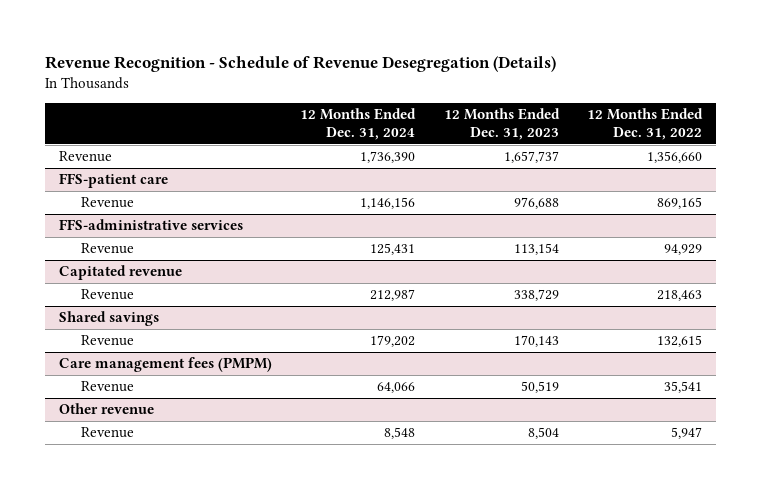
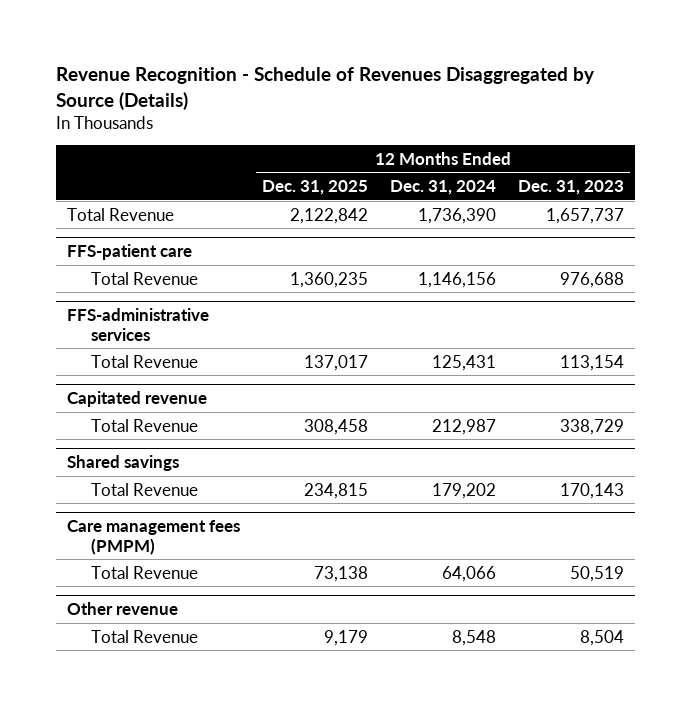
- Revenue Recognition - Schedule of Revenue Desegregation (Details)
+ Revenue Recognition - Schedule of Revenues Disaggregated by Source (Details)
- | 12 Months Ended Dec. 31, 2024 | 12 Months Ended Dec. 31, 2023 | 12 Months Ended Dec. 31, 2022
+ | 12 Months Ended Dec. 31, 2025 | 12 Months Ended Dec. 31, 2024 | 12 Months Ended Dec. 31, 2023
- Revenue | 1,736,390 | 1,657,737 | 1,356,660
+ Total Revenue | 2,122,842 | 1,736,390 | 1,657,737
@ FFS-patient care
- Revenue | 1,146,156 | 976,688 | 869,165
+ Total Revenue | 1,360,235 | 1,146,156 | 976,688
@ FFS-administrative services
- Revenue | 125,431 | 113,154 | 94,929
+ Total Revenue | 137,017 | 125,431 | 113,154
@ Capitated revenue
- Revenue | 212,987 | 338,729 | 218,463
+ Total Revenue | 308,458 | 212,987 | 338,729
@ Shared savings
- Revenue | 179,202 | 170,143 | 132,615
+ Total Revenue | 234,815 | 179,202 | 170,143
@ Care management fees (PMPM)
- Revenue | 64,066 | 50,519 | 35,541
+ Total Revenue | 73,138 | 64,066 | 50,519
@ Other revenue
- Revenue | 8,548 | 8,504 | 5,947
+ Total Revenue | 9,179 | 8,548 | 8,504

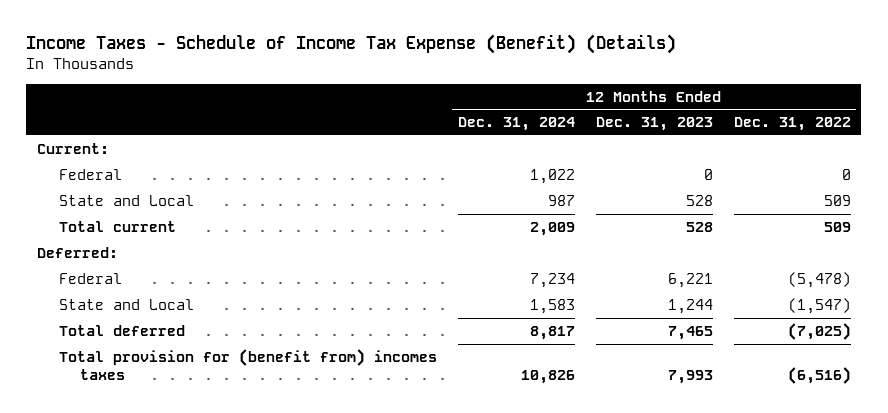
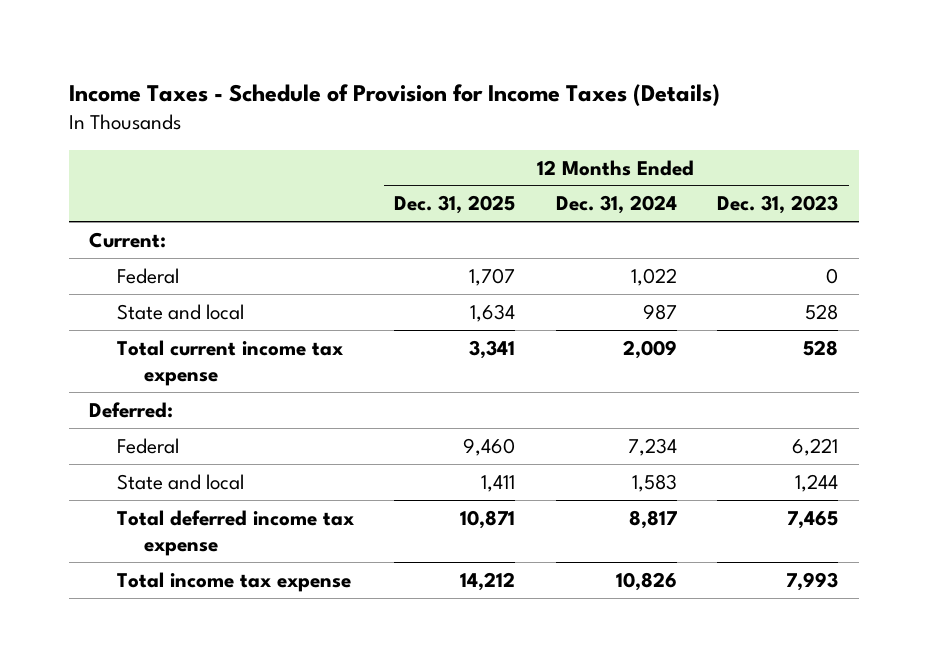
- Income Taxes - Schedule of Income Tax Expense (Benefit) (Details)
+ Income Taxes - Schedule of Provision for Income Taxes (Details)
- | 12 Months Ended Dec. 31, 2024 | 12 Months Ended Dec. 31, 2023 | 12 Months Ended Dec. 31, 2022
+ | 12 Months Ended Dec. 31, 2025 | 12 Months Ended Dec. 31, 2024 | 12 Months Ended Dec. 31, 2023
- State and Local | 987 | 528 | 509
- Total current | 2,009 | 528 | 509
+ State and local | 1,634 | 987 | 528
+ Total current income tax expense | 3,341 | 2,009 | 528
- State and Local | 1,583 | 1,244 | (1,547)
- Total deferred | 8,817 | 7,465 | (7,025)
- Total provision for (benefit from) incomes taxes | 10,826 | 7,993 | (6,516)
+ State and local | 1,411 | 1,583 | 1,244
+ Total deferred income tax expense | 10,871 | 8,817 | 7,465
+ Total income tax expense | 14,212 | 10,826 | 7,993

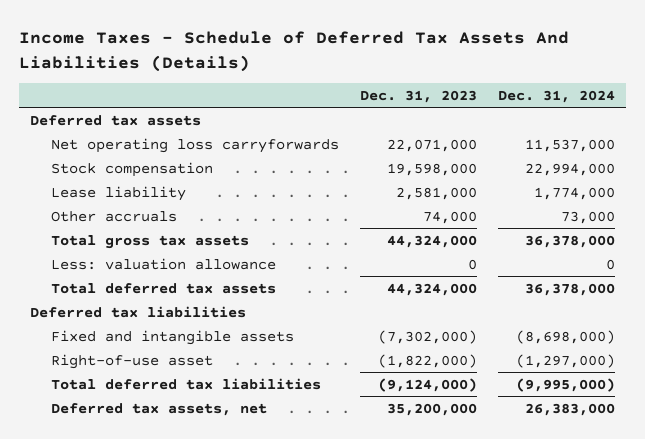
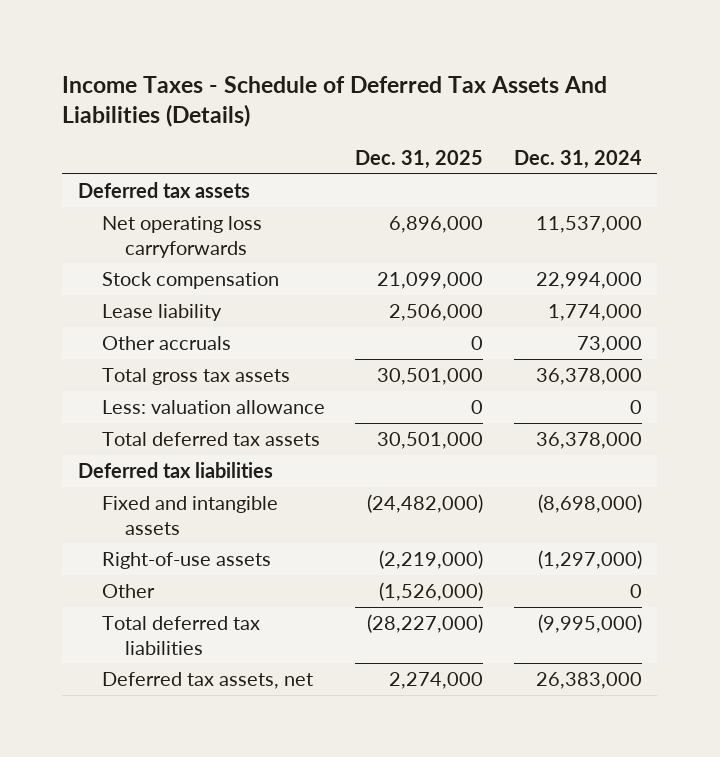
- | Dec. 31, 2023 | Dec. 31, 2024
+ | Dec. 31, 2025 | Dec. 31, 2024
- Right-of-use asset | (1,822,000) | (1,297,000)
+ Right-of-use assets | (2,219,000) | (1,297,000)
+ Other | (1,526,000) | 0

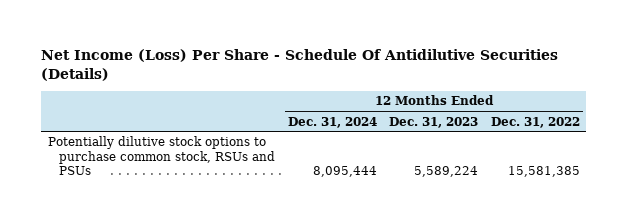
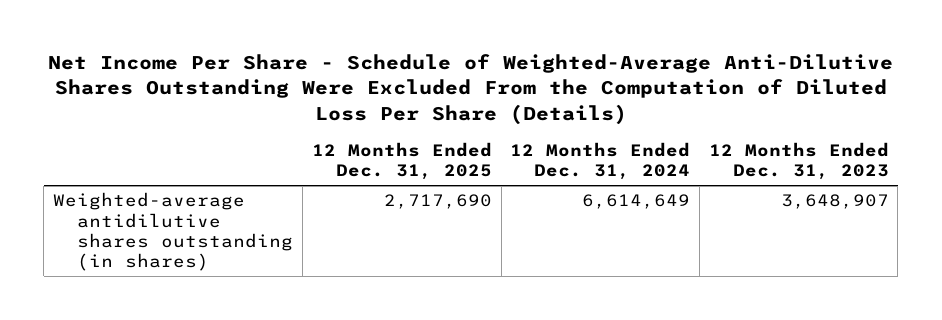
- Net Income (Loss) Per Share - Schedule Of Antidilutive Securities (Details)
+ Net Income Per Share - Schedule of Weighted-Average Anti-Dilutive Shares Outstanding Were Excluded From the Computation of Diluted Loss Per Share (Details)
- | 12 Months Ended Dec. 31, 2024 | 12 Months Ended Dec. 31, 2023 | 12 Months Ended Dec. 31, 2022
+ | 12 Months Ended Dec. 31, 2025 | 12 Months Ended Dec. 31, 2024 | 12 Months Ended Dec. 31, 2023
- Potentially dilutive stock options to purchase common stock, RSUs and PSUs | 8,095,444 | 5,589,224 | 15,581,385
+ Weighted-average antidilutive shares outstanding (in shares) | 2,717,690 | 6,614,649 | 3,648,907

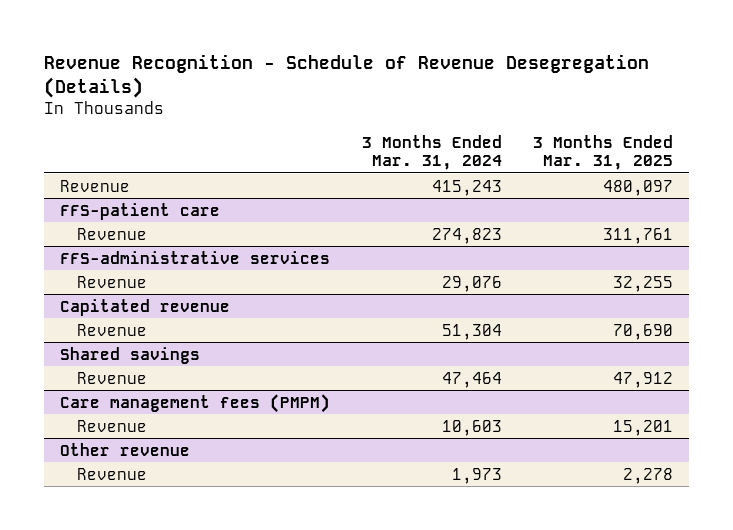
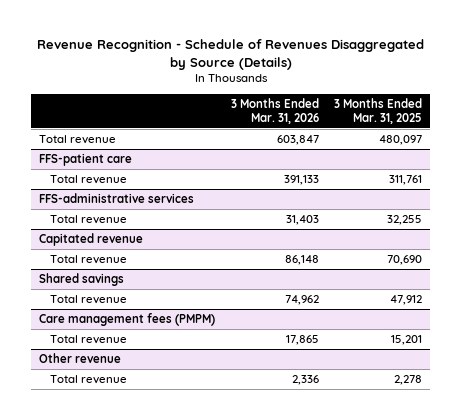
- Revenue Recognition - Schedule of Revenue Desegregation (Details)
+ Revenue Recognition - Schedule of Revenues Disaggregated by Source (Details)
- | 3 Months Ended Mar. 31, 2024 | 3 Months Ended Mar. 31, 2025
+ | 3 Months Ended Mar. 31, 2026 | 3 Months Ended Mar. 31, 2025
- Revenue | 415,243 | 480,097
+ Total revenue | 603,847 | 480,097
@ FFS-patient care
- Revenue | 274,823 | 311,761
+ Total revenue | 391,133 | 311,761
@ FFS-administrative services
- Revenue | 29,076 | 32,255
+ Total revenue | 31,403 | 32,255
@ Capitated revenue
- Revenue | 51,304 | 70,690
+ Total revenue | 86,148 | 70,690
@ Shared savings
- Revenue | 47,464 | 47,912
+ Total revenue | 74,962 | 47,912
@ Care management fees (PMPM)
- Revenue | 10,603 | 15,201
+ Total revenue | 17,865 | 15,201
@ Other revenue
- Revenue | 1,973 | 2,278
+ Total revenue | 2,336 | 2,278

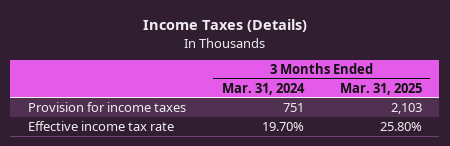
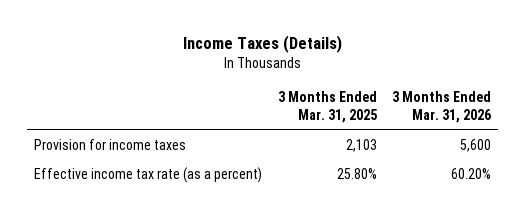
- | 3 Months Ended Mar. 31, 2024 | 3 Months Ended Mar. 31, 2025
+ | 3 Months Ended Mar. 31, 2025 | 3 Months Ended Mar. 31, 2026
- Effective income tax rate | 19.70% | 25.80%
+ Effective income tax rate (as a percent) | 25.80% | 60.20%

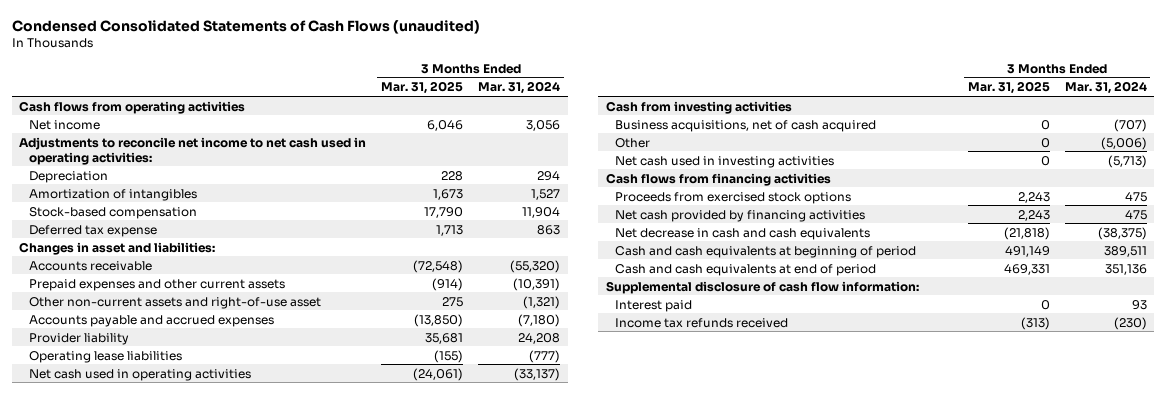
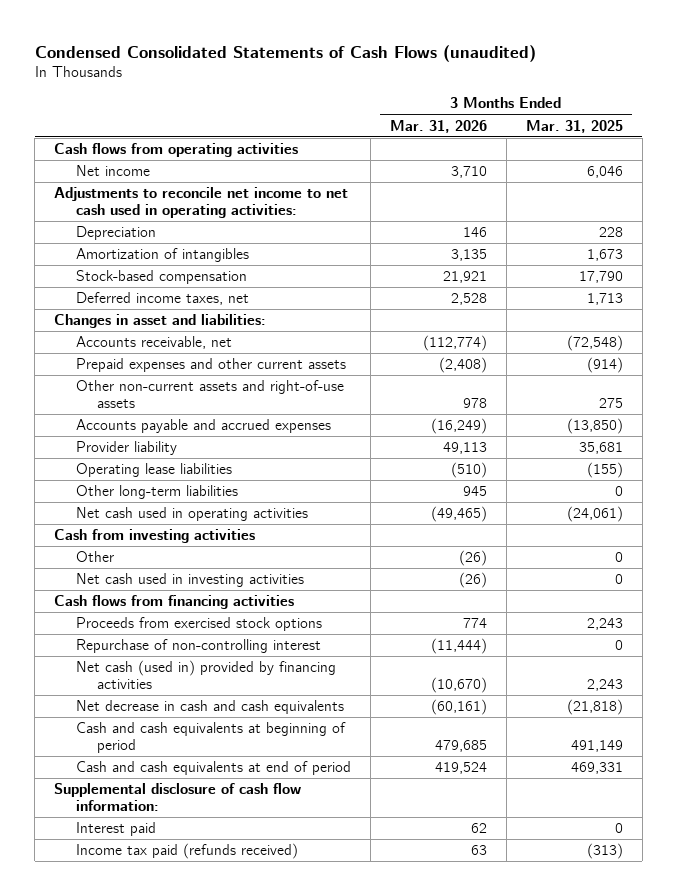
- | 3 Months Ended Mar. 31, 2025 | 3 Months Ended Mar. 31, 2024
+ | 3 Months Ended Mar. 31, 2026 | 3 Months Ended Mar. 31, 2025
- Deferred tax expense | 1,713 | 863
+ Deferred income taxes, net | 2,528 | 1,713
- Accounts receivable | (72,548) | (55,320)
+ Accounts receivable, net | (112,774) | (72,548)
- Other non-current assets and right-of-use asset | 275 | (1,321)
+ Other non-current assets and right-of-use assets | 978 | 275
+ Other long-term liabilities | 945 | 0
- Business acquisitions, net of cash acquired | 0 | (707)
- Net cash provided by financing activities | 2,243 | 475
+ Repurchase of non-controlling interest | (11,444) | 0
+ Net cash (used in) provided by financing activities | (10,670) | 2,243
- Income tax refunds received | (313) | (230)
+ Income tax paid (refunds received) | 63 | (313)

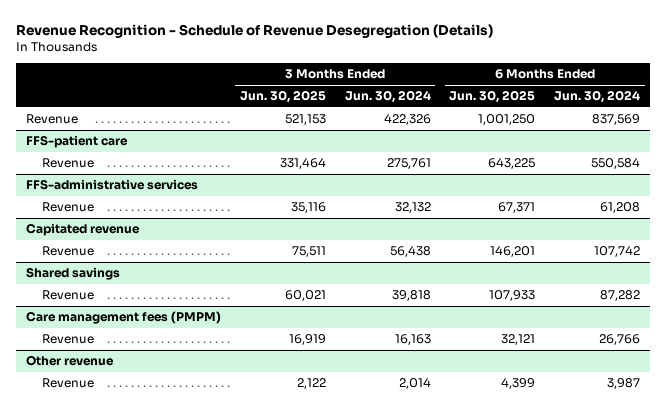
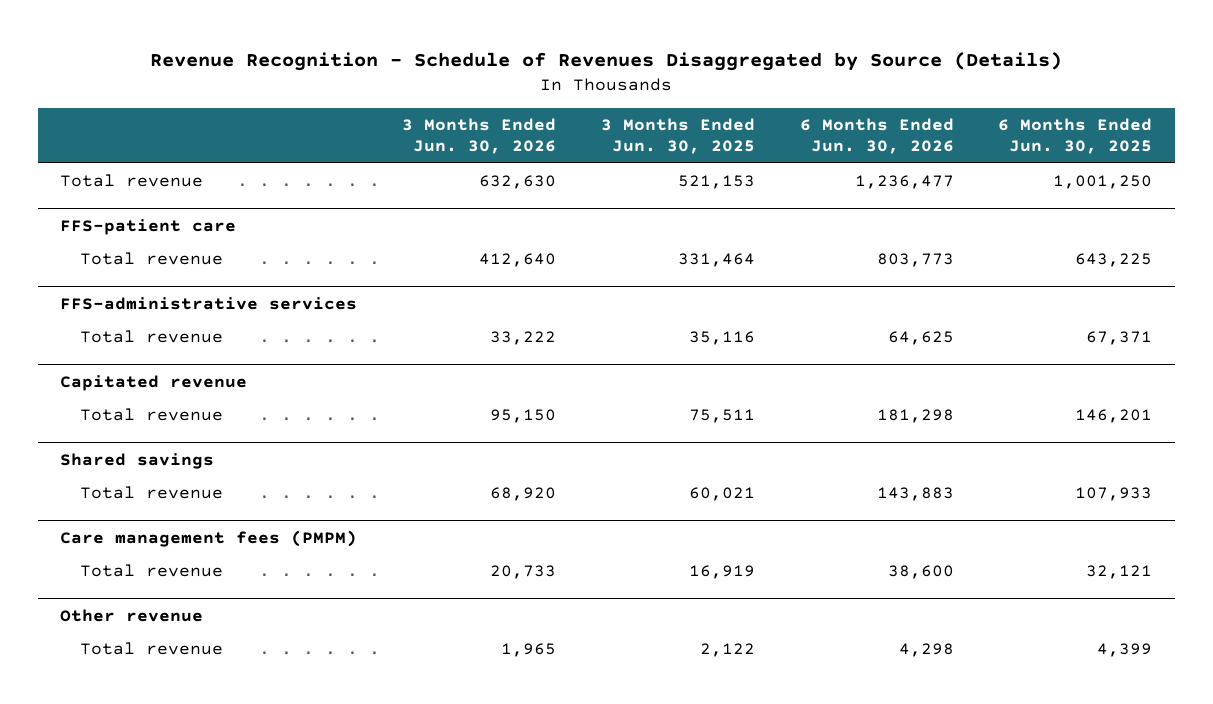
- Revenue Recognition - Schedule of Revenue Desegregation (Details)
+ Revenue Recognition - Schedule of Revenues Disaggregated by Source (Details)
- | 3 Months Ended Jun. 30, 2025 | 3 Months Ended Jun. 30, 2024 | 6 Months Ended Jun. 30, 2025 | 6 Months Ended Jun. 30, 2024
+ | 3 Months Ended Jun. 30, 2026 | 3 Months Ended Jun. 30, 2025 | 6 Months Ended Jun. 30, 2026 | 6 Months Ended Jun. 30, 2025
- Revenue | 521,153 | 422,326 | 1,001,250 | 837,569
+ Total revenue | 632,630 | 521,153 | 1,236,477 | 1,001,250
@ FFS-patient care
- Revenue | 331,464 | 275,761 | 643,225 | 550,584
+ Total revenue | 412,640 | 331,464 | 803,773 | 643,225
@ FFS-administrative services
- Revenue | 35,116 | 32,132 | 67,371 | 61,208
+ Total revenue | 33,222 | 35,116 | 64,625 | 67,371
@ Capitated revenue
- Revenue | 75,511 | 56,438 | 146,201 | 107,742
+ Total revenue | 95,150 | 75,511 | 181,298 | 146,201
@ Shared savings
- Revenue | 60,021 | 39,818 | 107,933 | 87,282
+ Total revenue | 68,920 | 60,021 | 143,883 | 107,933
@ Care management fees (PMPM)
- Revenue | 16,919 | 16,163 | 32,121 | 26,766
+ Total revenue | 20,733 | 16,919 | 38,600 | 32,121
@ Other revenue
- Revenue | 2,122 | 2,014 | 4,399 | 3,987
+ Total revenue | 1,965 | 2,122 | 4,298 | 4,399

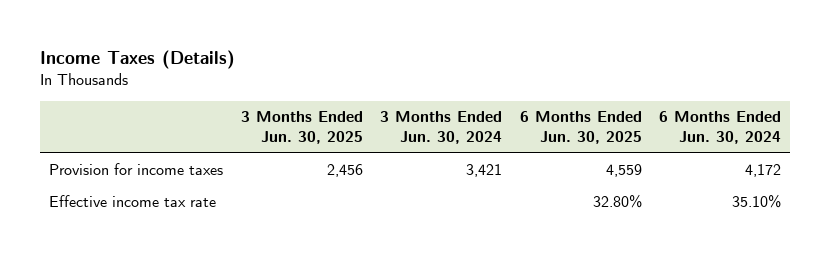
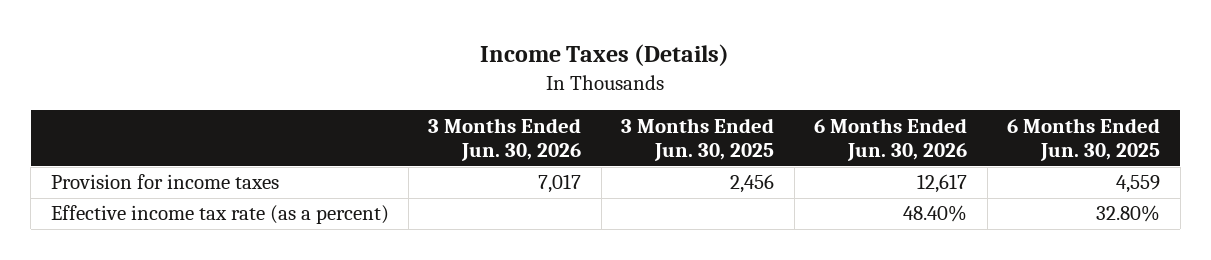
- | 3 Months Ended Jun. 30, 2025 | 3 Months Ended Jun. 30, 2024 | 6 Months Ended Jun. 30, 2025 | 6 Months Ended Jun. 30, 2024
+ | 3 Months Ended Jun. 30, 2026 | 3 Months Ended Jun. 30, 2025 | 6 Months Ended Jun. 30, 2026 | 6 Months Ended Jun. 30, 2025
- Effective income tax rate | | | 32.80% | 35.10%
+ Effective income tax rate (as a percent) | | | 48.40% | 32.80%

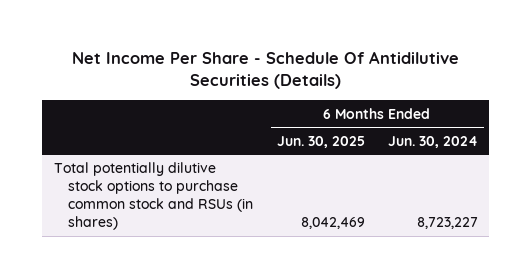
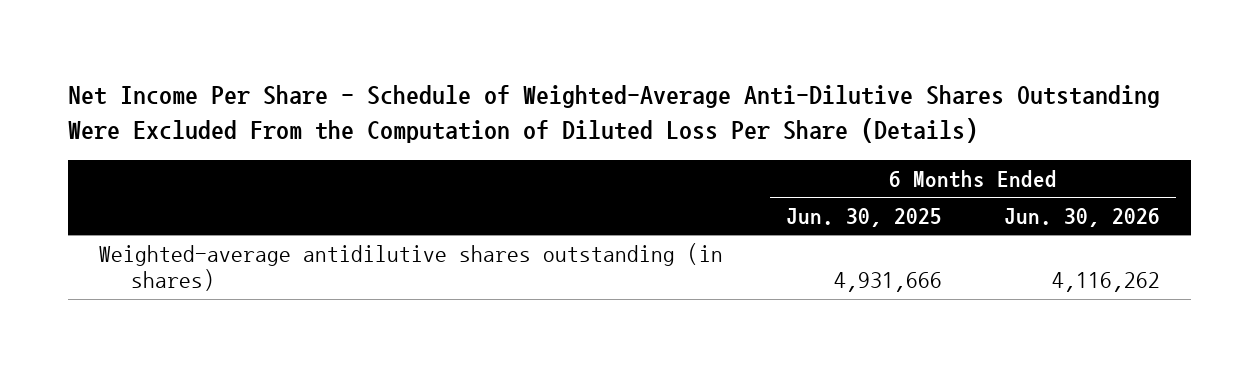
- Net Income Per Share - Schedule Of Antidilutive Securities (Details)
+ Net Income Per Share - Schedule of Weighted-Average Anti-Dilutive Shares Outstanding Were Excluded From the Computation of Diluted Loss Per Share (Details)
- | 6 Months Ended Jun. 30, 2025 | 6 Months Ended Jun. 30, 2024
+ | 6 Months Ended Jun. 30, 2025 | 6 Months Ended Jun. 30, 2026
- Total potentially dilutive stock options to purchase common stock and RSUs (in shares) | 8,042,469 | 8,723,227
+ Weighted-average antidilutive shares outstanding (in shares) | 4,931,666 | 4,116,262

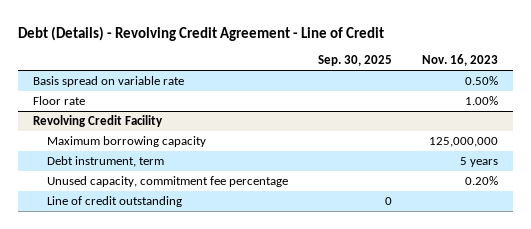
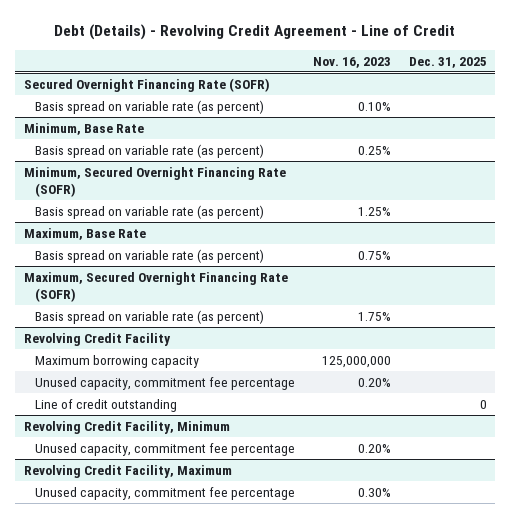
- | Sep. 30, 2025 | Nov. 16, 2023
+ | Nov. 16, 2023 | Dec. 31, 2025
- Basis spread on variable rate | | 0.50%
- Floor rate | | 1.00%
+ Secured Overnight Financing Rate (SOFR)
+ Basis spread on variable rate (as percent) | 0.10% |
+ Minimum, Base Rate
+ Basis spread on variable rate (as percent) | 0.25% |
+ Minimum, Secured Overnight Financing Rate (SOFR)
+ Basis spread on variable rate (as percent) | 1.25% |
+ Maximum, Base Rate
+ Basis spread on variable rate (as percent) | 0.75% |
+ Maximum, Secured Overnight Financing Rate (SOFR)
+ Basis spread on variable rate (as percent) | 1.75% |
@ Revolving Credit Facility
- Debt instrument, term | | 5 years
+ Revolving Credit Facility, Minimum
+ Unused capacity, commitment fee percentage | 0.20% |
+ Revolving Credit Facility, Maximum
+ Unused capacity, commitment fee percentage | 0.30% |

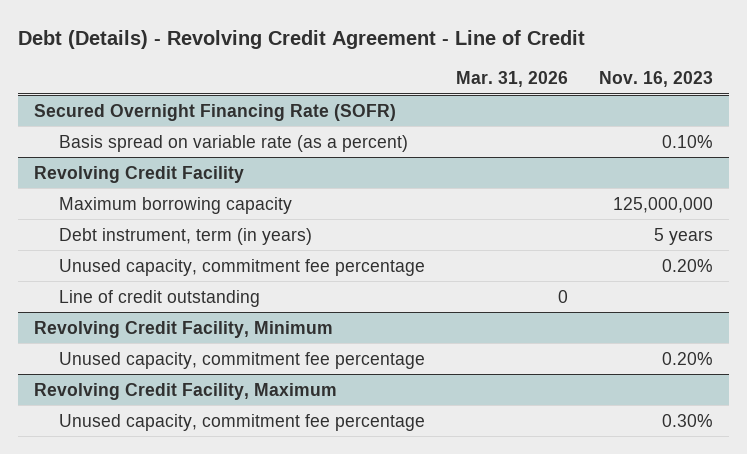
- | Nov. 16, 2023 | Dec. 31, 2025
+ | Mar. 31, 2026 | Nov. 16, 2023
@ Secured Overnight Financing Rate (SOFR)
- Basis spread on variable rate (as percent) | 0.10% |
- Minimum, Base Rate
- Basis spread on variable rate (as percent) | 0.25% |
- Minimum, Secured Overnight Financing Rate (SOFR)
- Basis spread on variable rate (as percent) | 1.25% |
- Maximum, Base Rate
- Basis spread on variable rate (as percent) | 0.75% |
- Maximum, Secured Overnight Financing Rate (SOFR)
- Basis spread on variable rate (as percent) | 1.75% |
@ Secured Overnight Financing Rate (SOFR)
+ Basis spread on variable rate (as a percent) | | 0.10%
@ Revolving Credit Facility
+ Debt instrument, term (in years) | | 5 years

